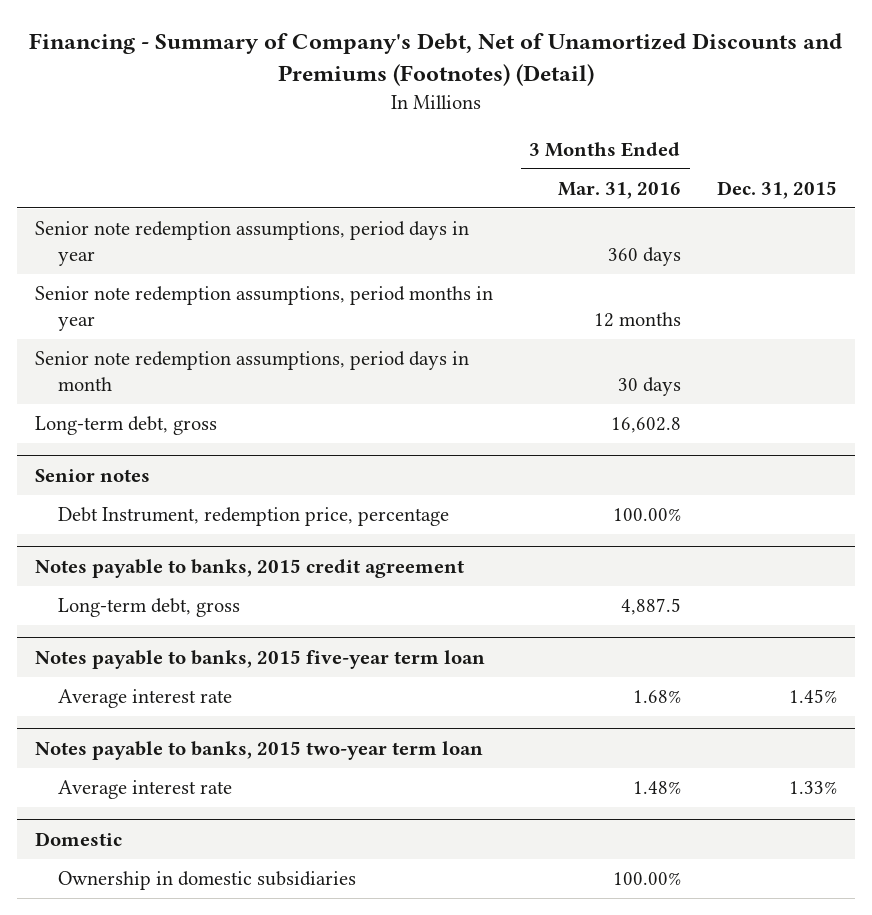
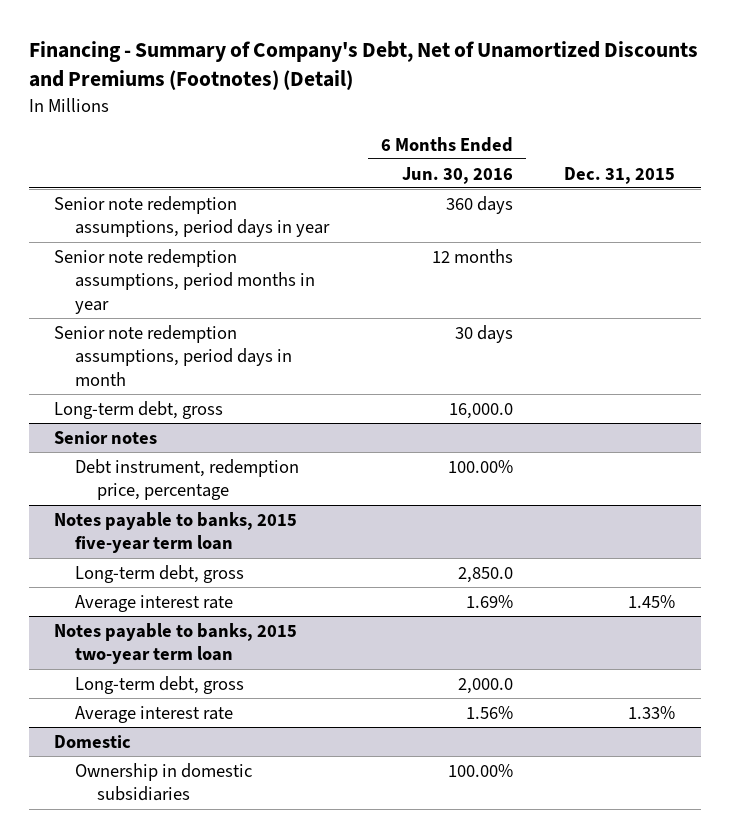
- | 3 Months Ended Mar. 31, 2016 | Dec. 31, 2015
+ | 6 Months Ended Jun. 30, 2016 | Dec. 31, 2015
@ Senior notes
- Debt Instrument, redemption price, percentage | 100.00% |
- Notes payable to banks, 2015 credit agreement
- Long-term debt, gross | 4,887.5 |
@ Senior notes
+ Debt instrument, redemption price, percentage | 100.00% |
@ Notes payable to banks, 2015 five-year term loan
+ Long-term debt, gross | 2,850.0 |
@ Notes payable to banks, 2015 two-year term loan
+ Long-term debt, gross | 2,000.0 |

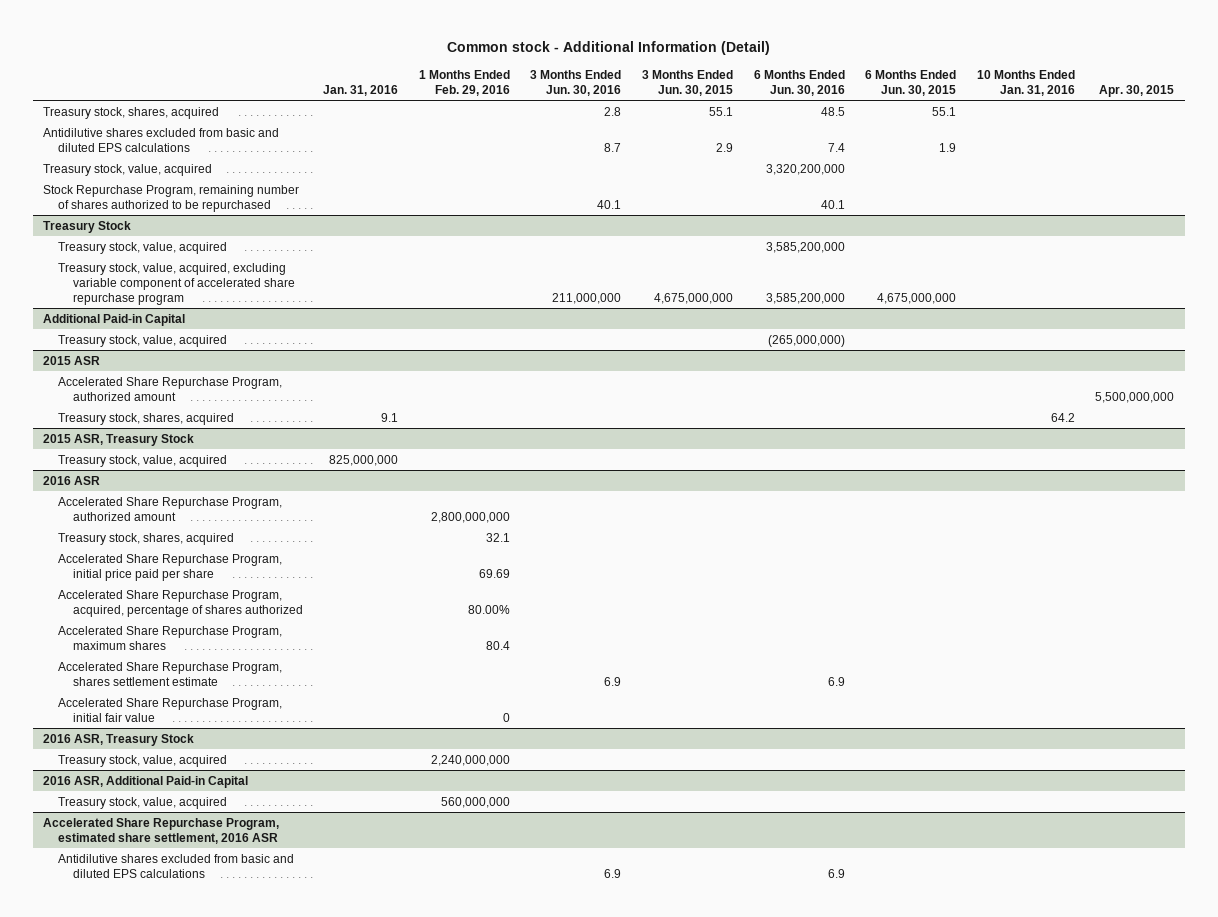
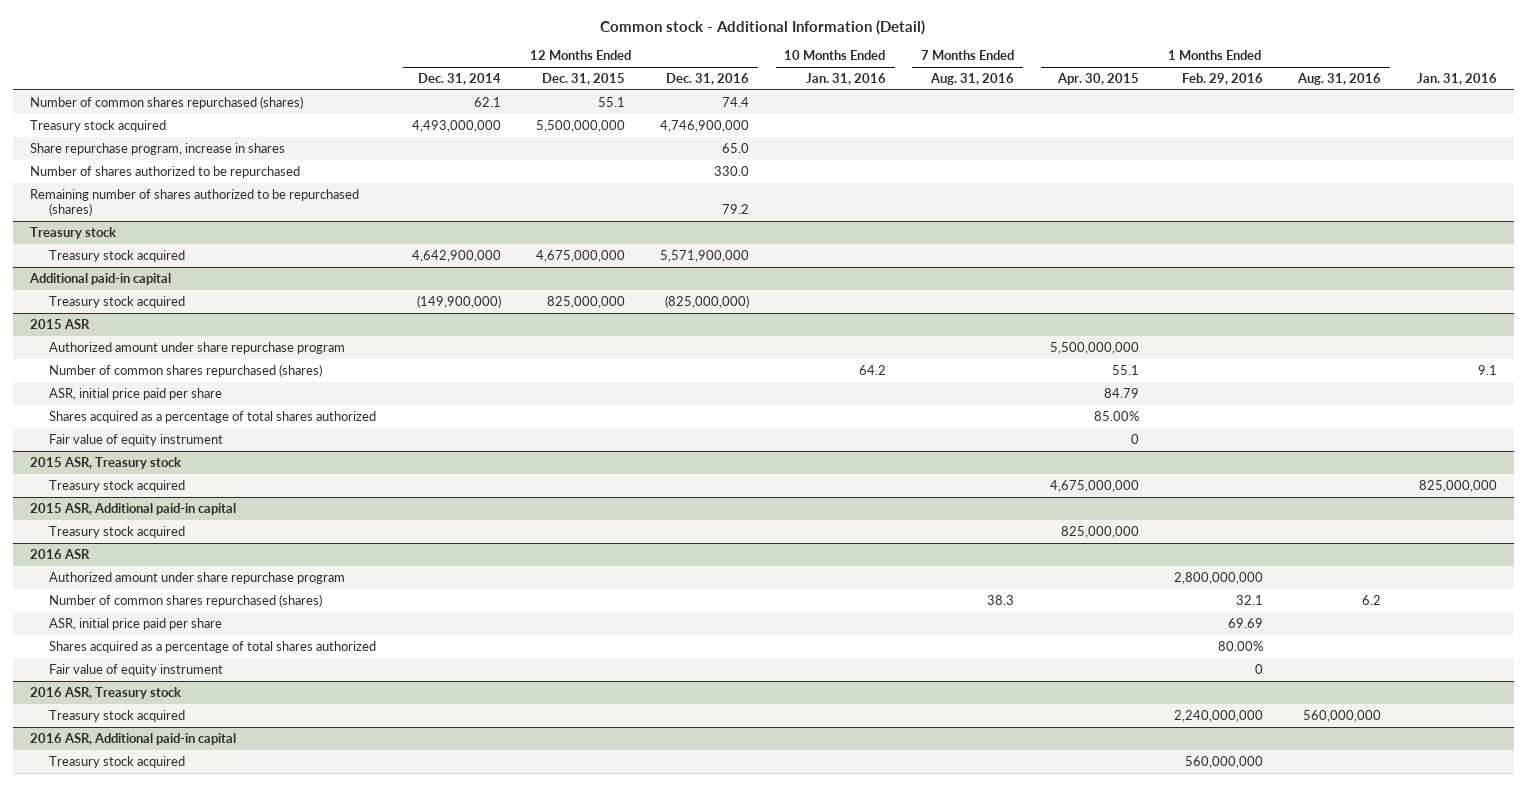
- | Jan. 31, 2016 | 1 Months Ended Feb. 29, 2016 | 3 Months Ended Jun. 30, 2016 | 3 Months Ended Jun. 30, 2015 | 6 Months Ended Jun. 30, 2016 | 6 Months Ended Jun. 30, 2015 | 10 Months Ended Jan. 31, 2016 | Apr. 30, 2015
+ | 12 Months Ended Dec. 31, 2014 | 12 Months Ended Dec. 31, 2015 | 12 Months Ended Dec. 31, 2016 | 10 Months Ended Jan. 31, 2016 | 7 Months Ended Aug. 31, 2016 | 1 Months Ended Apr. 30, 2015 | 1 Months Ended Feb. 29, 2016 | 1 Months Ended Aug. 31, 2016 | Jan. 31, 2016
- Treasury stock, shares, acquired | | | 2.8 | 55.1 | 48.5 | 55.1 | |
- Antidilutive shares excluded from basic and diluted EPS calculations | | | 8.7 | 2.9 | 7.4 | 1.9 | |
- Treasury stock, value, acquired | | | | | 3,320,200,000 | | |
- Stock Repurchase Program, remaining number of shares authorized to be repurchased | | | 40.1 | | 40.1 | | |
- Treasury Stock
- Treasury stock, value, acquired | | | | | 3,585,200,000 | | |
- Treasury stock, value, acquired, excluding variable component of accelerated share repurchase program | | | 211,000,000 | 4,675,000,000 | 3,585,200,000 | 4,675,000,000 | |
- Additional Paid-in Capital
- Treasury stock, value, acquired | | | | | (265,000,000) | | |
+ Number of common shares repurchased (shares) | 62.1 | 55.1 | 74.4 | | | | | |
+ Treasury stock acquired | 4,493,000,000 | 5,500,000,000 | 4,746,900,000 | | | | | |
+ Share repurchase program, increase in shares | | | 65.0 | | | | | |
+ Number of shares authorized to be repurchased | | | 330.0 | | | | | |
+ Remaining number of shares authorized to be repurchased (shares) | | | 79.2 | | | | | |
+ Treasury stock
+ Treasury stock acquired | 4,642,900,000 | 4,675,000,000 | 5,571,900,000 | | | | | |
+ Additional paid-in capital
+ Treasury stock acquired | (149,900,000) | 825,000,000 | (825,000,000) | | | | | |
@ 2015 ASR
- Accelerated Share Repurchase Program, authorized amount | | | | | | | | 5,500,000,000
- Treasury stock, shares, acquired | 9.1 | | | | | | 64.2 |
- 2015 ASR, Treasury Stock
- Treasury stock, value, acquired | 825,000,000 | | | | | | |
@ 2015 ASR
+ Authorized amount under share repurchase program | | | | | | 5,500,000,000 | | |
+ Number of common shares repurchased (shares) | | | | 64.2 | | 55.1 | | | 9.1
+ ASR, initial price paid per share | | | | | | 84.79 | | |
+ Shares acquired as a percentage of total shares authorized | | | | | | 85.00% | | |
+ Fair value of equity instrument | | | | | | 0 | | |
+ 2015 ASR, Treasury stock
+ Treasury stock acquired | | | | | | 4,675,000,000 | | | 825,000,000
+ 2015 ASR, Additional paid-in capital
+ Treasury stock acquired | | | | | | 825,000,000 | | |
@ 2016 ASR
- Accelerated Share Repurchase Program, authorized amount | | 2,800,000,000 | | | | | |
- Treasury stock, shares, acquired | | 32.1 | | | | | |
- Accelerated Share Repurchase Program, initial price paid per share | | 69.69 | | | | | |
- Accelerated Share Repurchase Program, acquired, percentage of shares authorized | | 80.00% | | | | | |
- Accelerated Share Repurchase Program, maximum shares | | 80.4 | | | | | |
- Accelerated Share Repurchase Program, shares settlement estimate | | | 6.9 | | 6.9 | | |
- Accelerated Share Repurchase Program, initial fair value | | 0 | | | | | |
- 2016 ASR, Treasury Stock
- Treasury stock, value, acquired | | 2,240,000,000 | | | | | |
- 2016 ASR, Additional Paid-in Capital
- Treasury stock, value, acquired | | 560,000,000 | | | | | |
- Accelerated Share Repurchase Program, estimated share settlement, 2016 ASR
- Antidilutive shares excluded from basic and diluted EPS calculations | | | 6.9 | | 6.9 | | |
@ 2016 ASR
+ Authorized amount under share repurchase program | | | | | | | 2,800,000,000 | |
+ Number of common shares repurchased (shares) | | | | | 38.3 | | 32.1 | 6.2 |
+ ASR, initial price paid per share | | | | | | | 69.69 | |
+ Shares acquired as a percentage of total shares authorized | | | | | | | 80.00% | |
+ Fair value of equity instrument | | | | | | | 0 | |
+ 2016 ASR, Treasury stock
+ Treasury stock acquired | | | | | | | 2,240,000,000 | 560,000,000 |
+ 2016 ASR, Additional paid-in capital
+ Treasury stock acquired | | | | | | | 560,000,000 | |

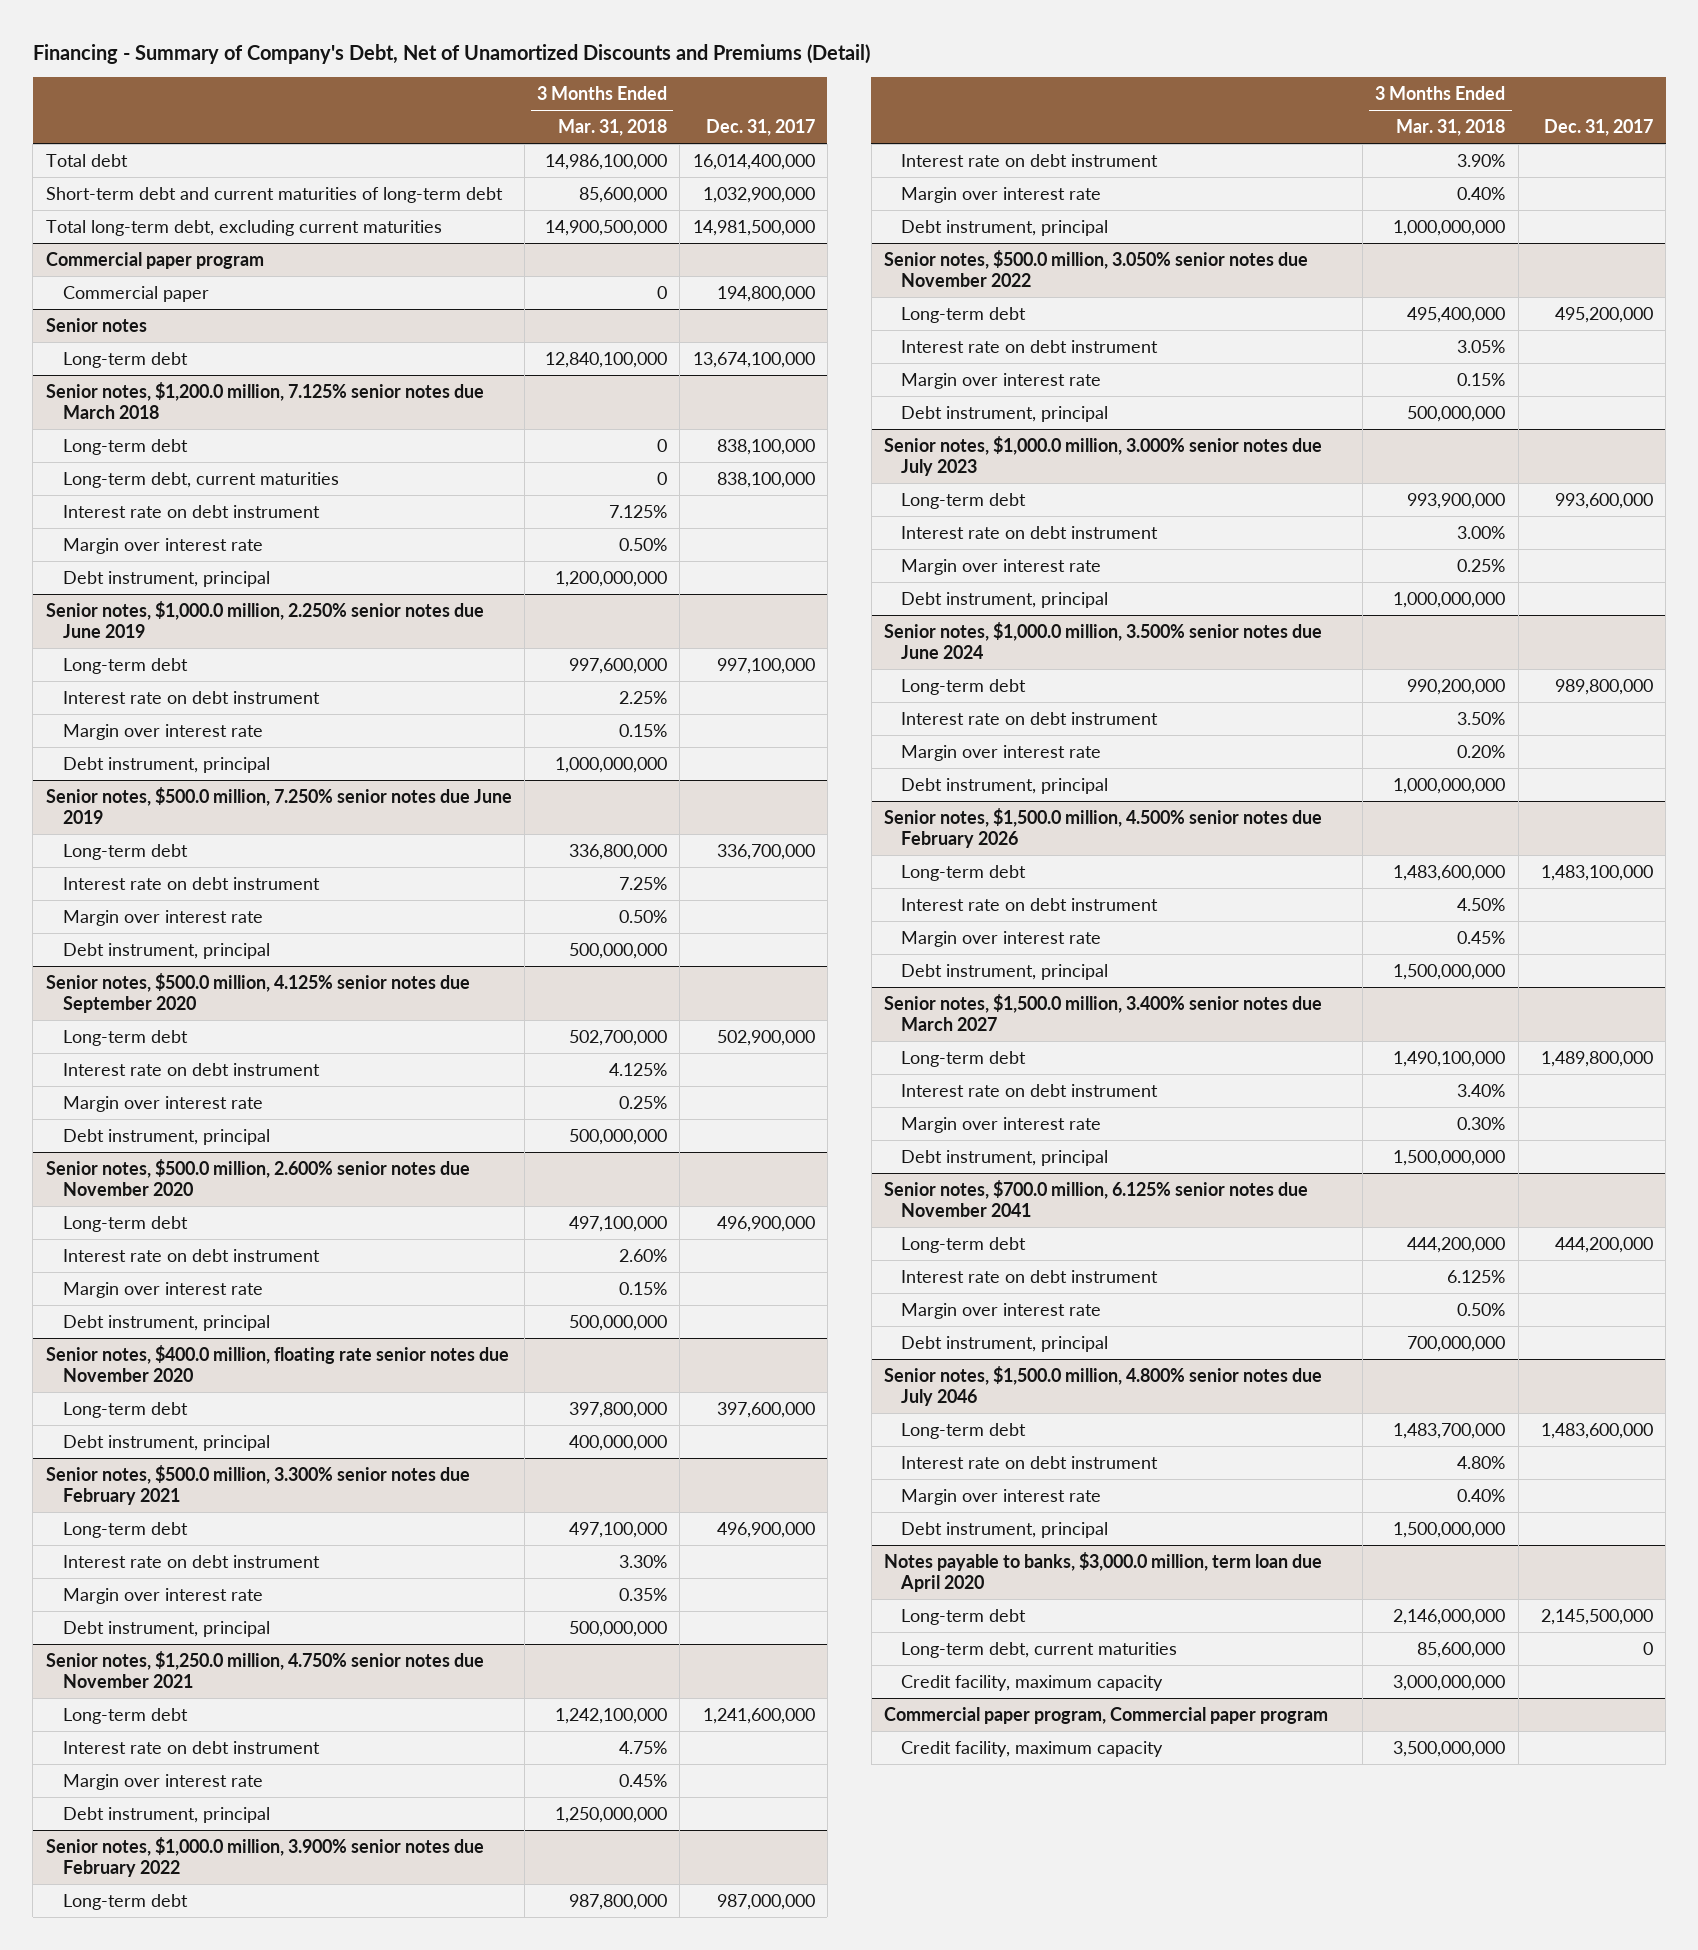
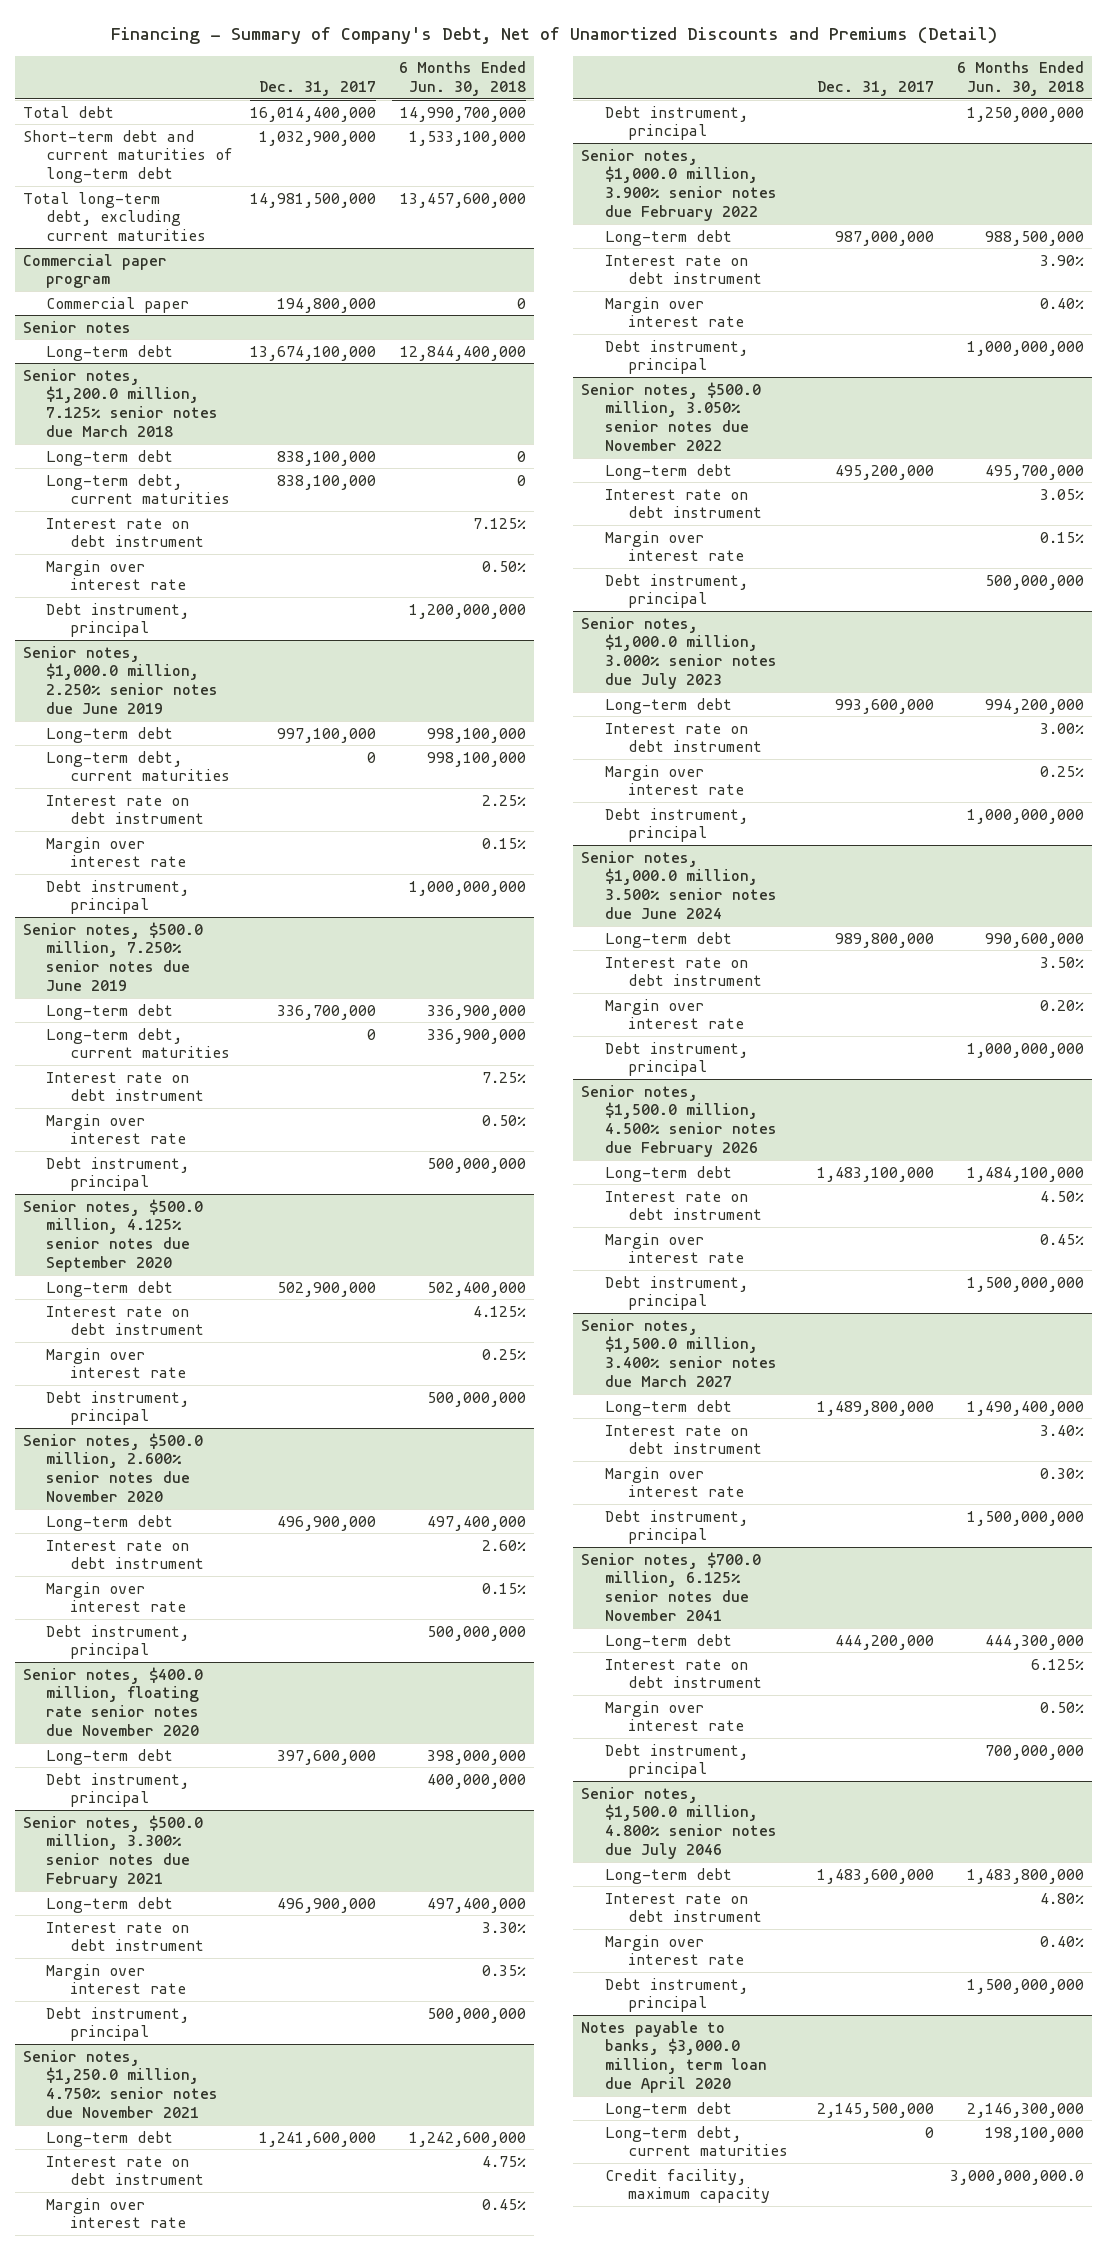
- | 3 Months Ended Mar. 31, 2018 | Dec. 31, 2017
+ | Dec. 31, 2017 | 6 Months Ended Jun. 30, 2018
@ Senior notes, $1,000.0 million, 2.250% senior notes due June 2019
+ Long-term debt, current maturities | 0 | 998,100,000
@ Senior notes, $500.0 million, 7.250% senior notes due June 2019
+ Long-term debt, current maturities | 0 | 336,900,000
- Commercial paper program, Commercial paper program
- Credit facility, maximum capacity | 3,500,000,000 |

